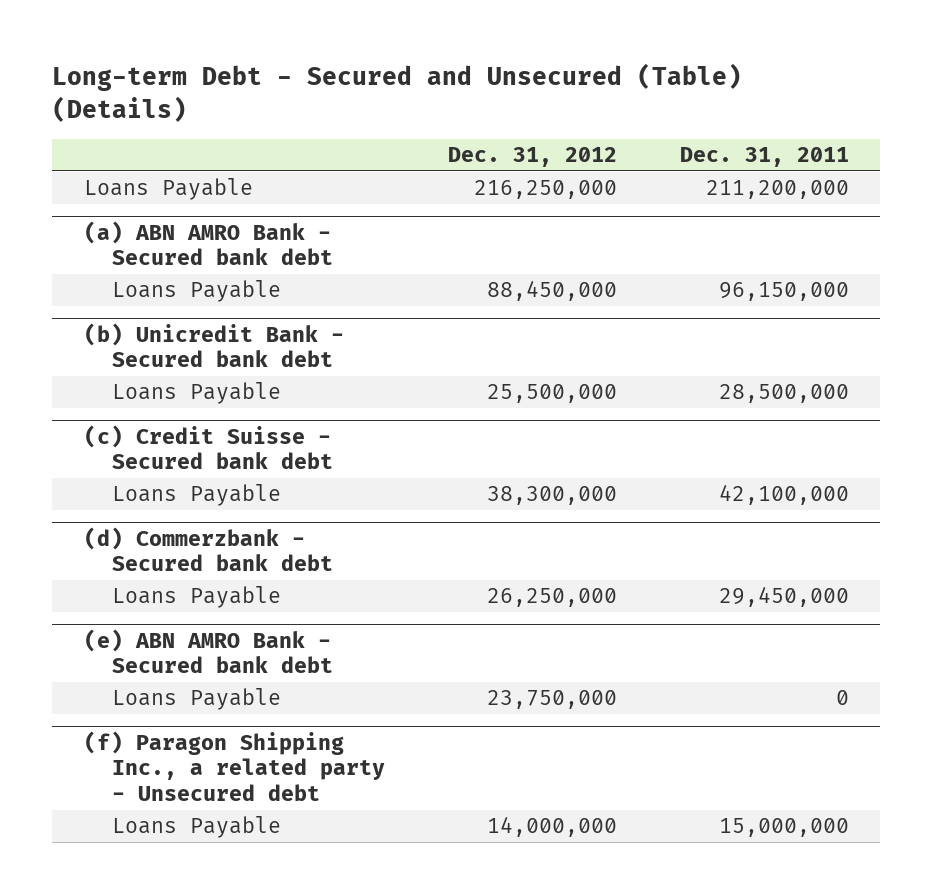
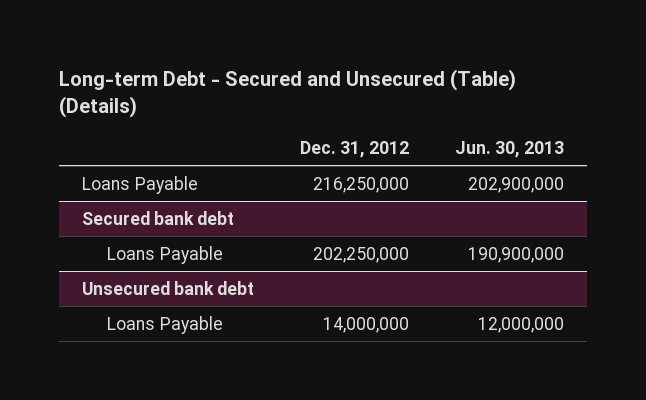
- | Dec. 31, 2012 | Dec. 31, 2011
+ | Dec. 31, 2012 | Jun. 30, 2013
- (a) ABN AMRO Bank - Secured bank debt
- Loans Payable | 88,450,000 | 96,150,000
- (b) Unicredit Bank - Secured bank debt
- Loans Payable | 25,500,000 | 28,500,000
- (c) Credit Suisse - Secured bank debt
- Loans Payable | 38,300,000 | 42,100,000
- (d) Commerzbank - Secured bank debt
- Loans Payable | 26,250,000 | 29,450,000
- (e) ABN AMRO Bank - Secured bank debt
- Loans Payable | 23,750,000 | 0
- (f) Paragon Shipping Inc., a related party - Unsecured debt
+ Secured bank debt
+ Loans Payable | 202,250,000 | 190,900,000
+ Unsecured bank debt

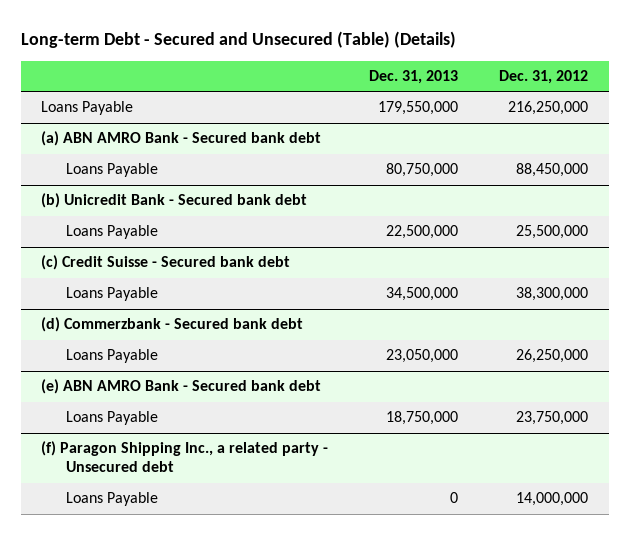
- | Dec. 31, 2012 | Jun. 30, 2013
+ | Dec. 31, 2013 | Dec. 31, 2012
- Secured bank debt
- Loans Payable | 202,250,000 | 190,900,000
- Unsecured bank debt
+ (a) ABN AMRO Bank - Secured bank debt
+ Loans Payable | 80,750,000 | 88,450,000
+ (b) Unicredit Bank - Secured bank debt
+ Loans Payable | 22,500,000 | 25,500,000
+ (c) Credit Suisse - Secured bank debt
+ Loans Payable | 34,500,000 | 38,300,000
+ (d) Commerzbank - Secured bank debt
+ Loans Payable | 23,050,000 | 26,250,000
+ (e) ABN AMRO Bank - Secured bank debt
+ Loans Payable | 18,750,000 | 23,750,000
+ (f) Paragon Shipping Inc., a related party - Unsecured debt

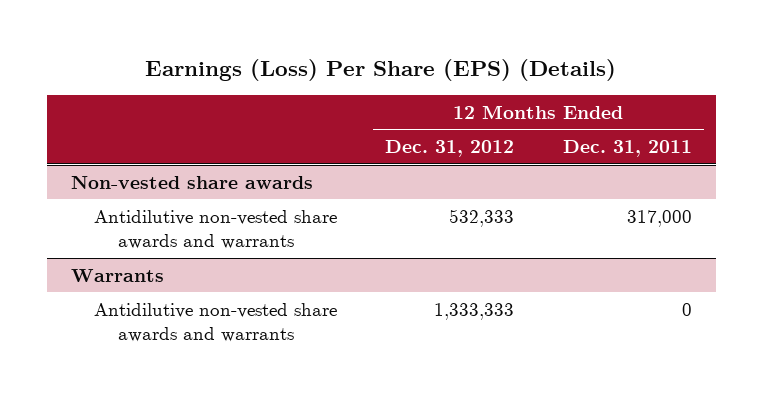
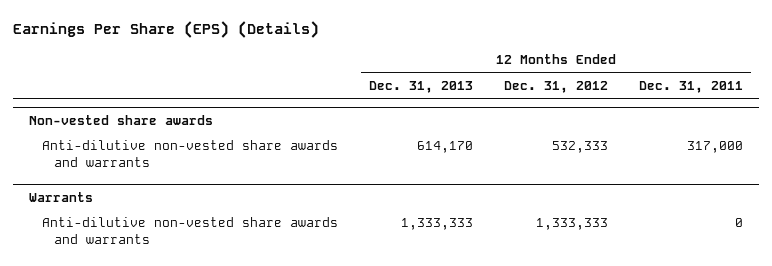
- Earnings (Loss) Per Share (EPS) (Details)
+ Earnings Per Share (EPS) (Details)
- | 12 Months Ended Dec. 31, 2012 | 12 Months Ended Dec. 31, 2011
+ | 12 Months Ended Dec. 31, 2013 | 12 Months Ended Dec. 31, 2012 | 12 Months Ended Dec. 31, 2011
@ Non-vested share awards
- Antidilutive non-vested share awards and warrants | 532,333 | 317,000
+ Anti-dilutive non-vested share awards and warrants | 614,170 | 532,333 | 317,000
@ Warrants
- Antidilutive non-vested share awards and warrants | 1,333,333 | 0
+ Anti-dilutive non-vested share awards and warrants | 1,333,333 | 1,333,333 | 0

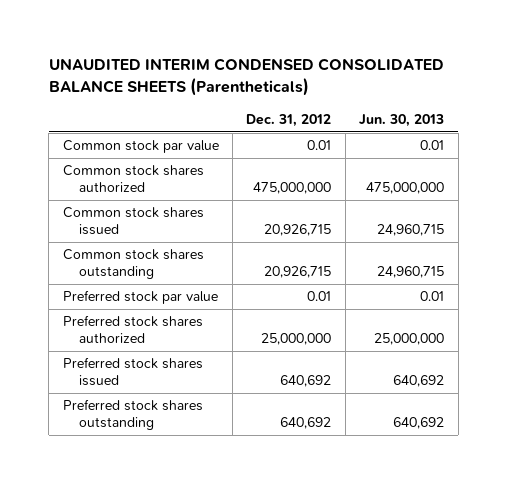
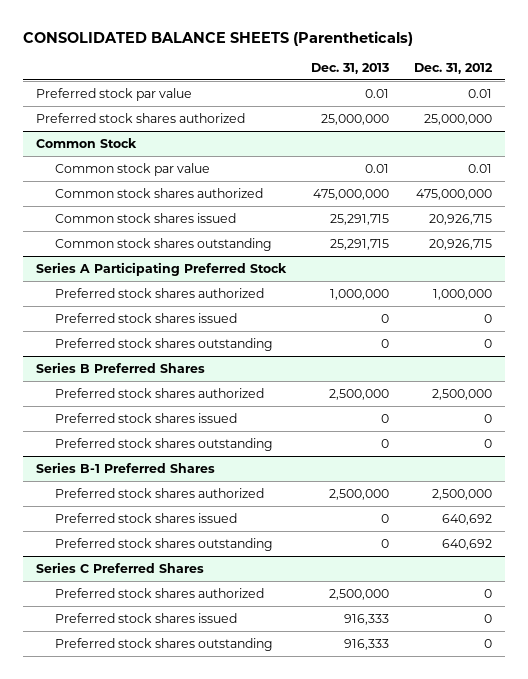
- UNAUDITED INTERIM CONDENSED CONSOLIDATED BALANCE SHEETS (Parentheticals)
+ CONSOLIDATED BALANCE SHEETS (Parentheticals)
- | Dec. 31, 2012 | Jun. 30, 2013
+ | Dec. 31, 2013 | Dec. 31, 2012
moved up: Preferred stock par value | 0.01 | 0.01
moved up: Preferred stock shares authorized | 25,000,000 | 25,000,000
+ Common Stock
+ Series A Participating Preferred Stock
+ Preferred stock shares authorized | 1,000,000 | 1,000,000
+ Preferred stock shares issued | 0 | 0
+ Preferred stock shares outstanding | 0 | 0
+ Series B Preferred Shares
+ Preferred stock shares authorized | 2,500,000 | 2,500,000
+ Preferred stock shares issued | 0 | 0
+ Preferred stock shares outstanding | 0 | 0
+ Series B-1 Preferred Shares
+ Preferred stock shares authorized | 2,500,000 | 2,500,000
+ Series C Preferred Shares
+ Preferred stock shares authorized | 2,500,000 | 0
+ Preferred stock shares issued | 916,333 | 0
+ Preferred stock shares outstanding | 916,333 | 0

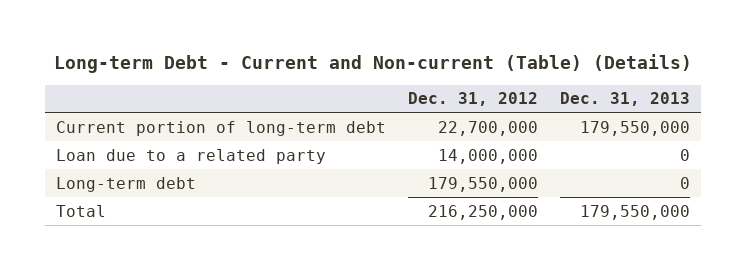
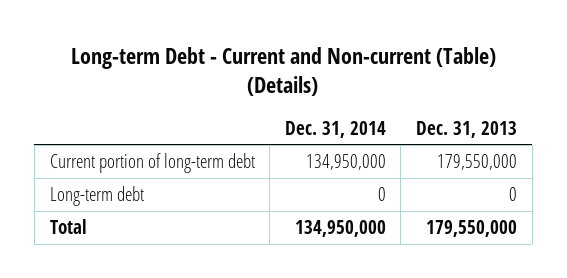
- | Dec. 31, 2012 | Dec. 31, 2013
+ | Dec. 31, 2014 | Dec. 31, 2013
- Loan due to a related party | 14,000,000 | 0

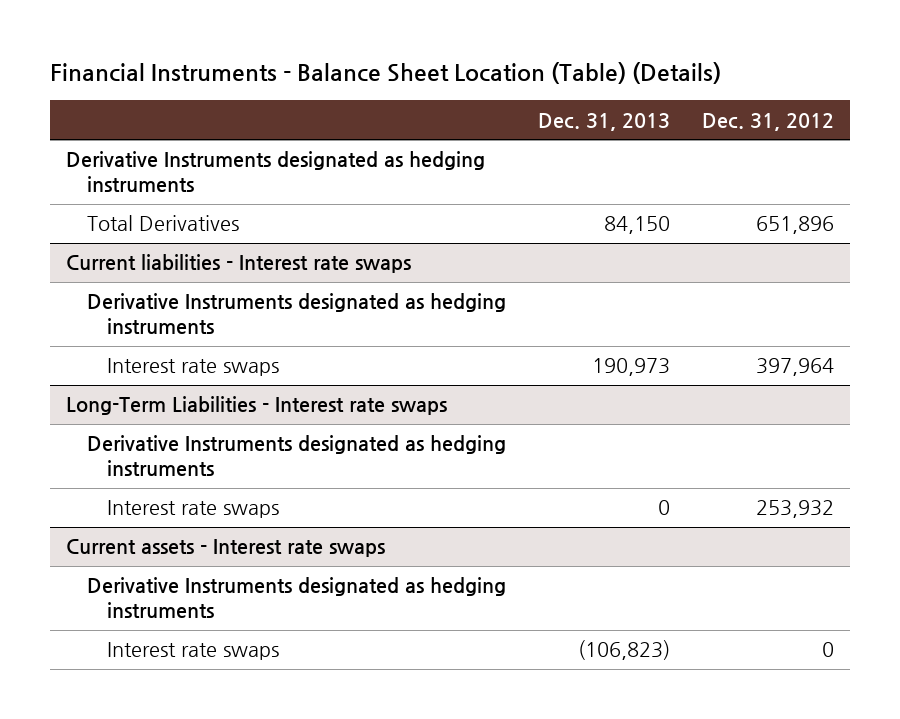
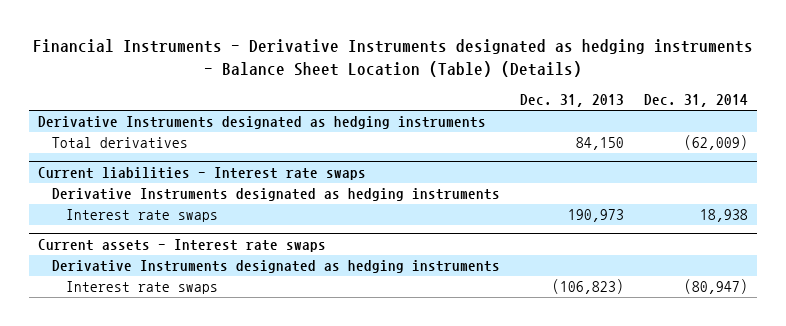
- Financial Instruments - Balance Sheet Location (Table) (Details)
+ Financial Instruments - Derivative Instruments designated as hedging instruments - Balance Sheet Location (Table) (Details)
- | Dec. 31, 2013 | Dec. 31, 2012
+ | Dec. 31, 2013 | Dec. 31, 2014
- Total Derivatives | 84,150 | 651,896
+ Total derivatives | 84,150 | (62,009)
- Long-Term Liabilities - Interest rate swaps
- Derivative Instruments designated as hedging instruments
- Interest rate swaps | 0 | 253,932

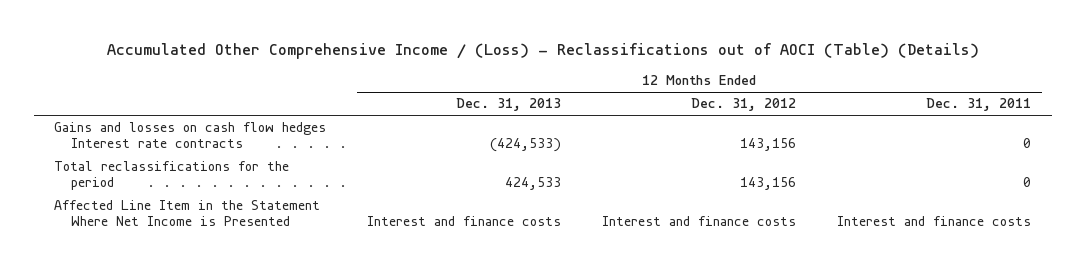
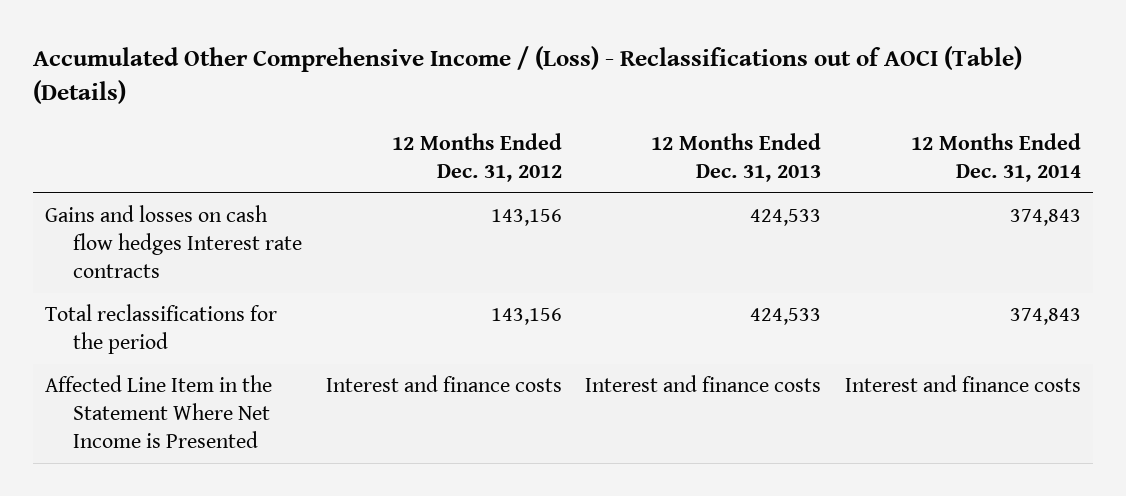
- | 12 Months Ended Dec. 31, 2013 | 12 Months Ended Dec. 31, 2012 | 12 Months Ended Dec. 31, 2011
+ | 12 Months Ended Dec. 31, 2012 | 12 Months Ended Dec. 31, 2013 | 12 Months Ended Dec. 31, 2014
- Gains and losses on cash flow hedges Interest rate contracts | (424,533) | 143,156 | 0
+ Gains and losses on cash flow hedges Interest rate contracts | 143,156 | 424,533 | 374,843

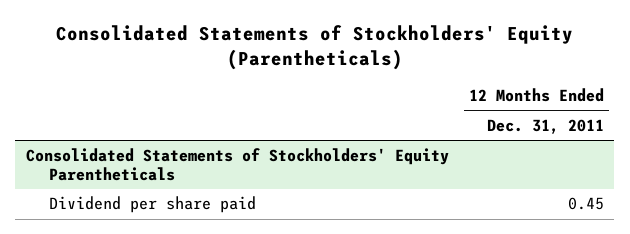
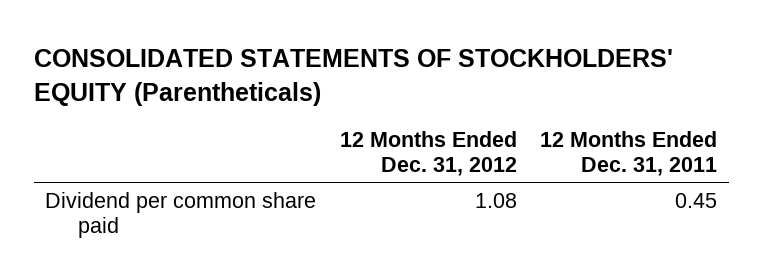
- Consolidated Statements of Stockholders' Equity (Parentheticals)
+ CONSOLIDATED STATEMENTS OF STOCKHOLDERS' EQUITY (Parentheticals)
- | 12 Months Ended Dec. 31, 2011
+ | 12 Months Ended Dec. 31, 2012 | 12 Months Ended Dec. 31, 2011
- Consolidated Statements of Stockholders' Equity Parentheticals
- Dividend per share paid | 0.45
+ Dividend per common share paid | 1.08 | 0.45

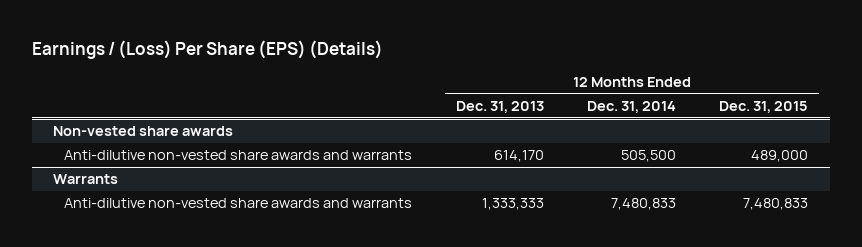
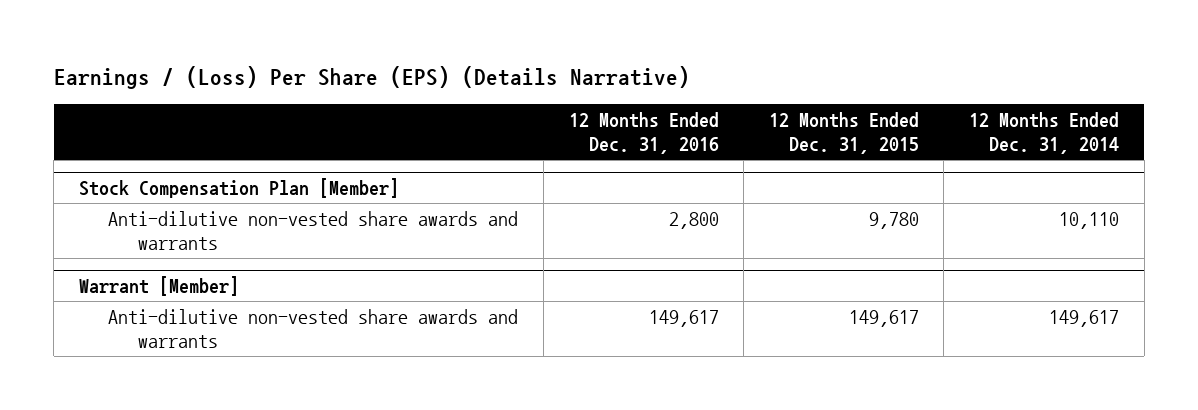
- Earnings / (Loss) Per Share (EPS) (Details)
+ Earnings / (Loss) Per Share (EPS) (Details Narrative)
- | 12 Months Ended Dec. 31, 2013 | 12 Months Ended Dec. 31, 2014 | 12 Months Ended Dec. 31, 2015
+ | 12 Months Ended Dec. 31, 2016 | 12 Months Ended Dec. 31, 2015 | 12 Months Ended Dec. 31, 2014
- Non-vested share awards
- Anti-dilutive non-vested share awards and warrants | 614,170 | 505,500 | 489,000
- Warrants
- Anti-dilutive non-vested share awards and warrants | 1,333,333 | 7,480,833 | 7,480,833
+ Stock Compensation Plan [Member]
+ Anti-dilutive non-vested share awards and warrants | 2,800 | 9,780 | 10,110
+ Warrant [Member]
+ Anti-dilutive non-vested share awards and warrants | 149,617 | 149,617 | 149,617

